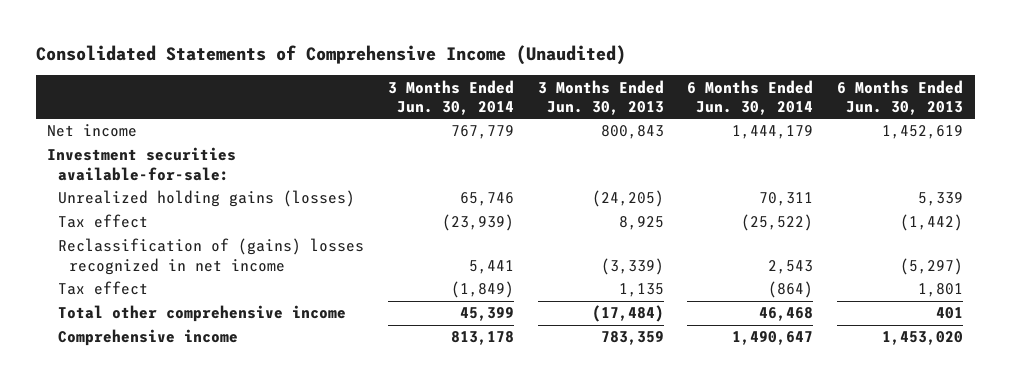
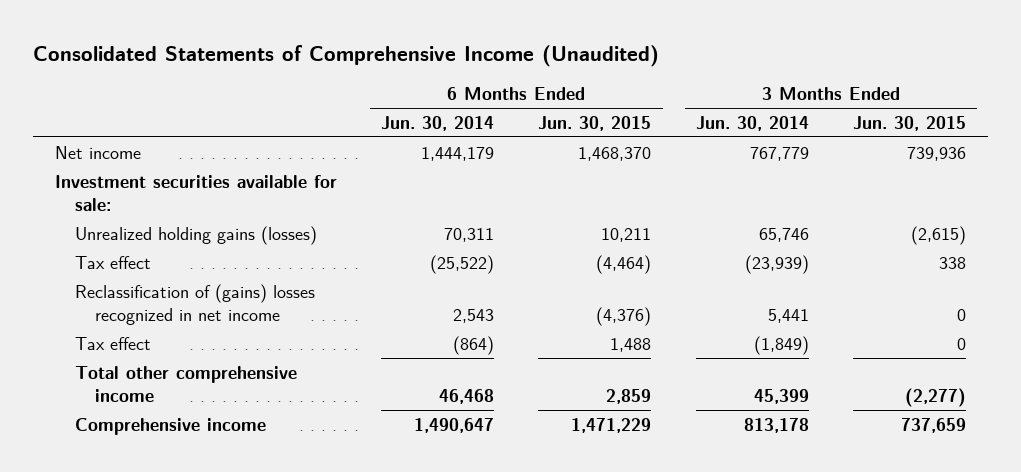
- | 3 Months Ended Jun. 30, 2014 | 3 Months Ended Jun. 30, 2013 | 6 Months Ended Jun. 30, 2014 | 6 Months Ended Jun. 30, 2013
+ | 6 Months Ended Jun. 30, 2014 | 6 Months Ended Jun. 30, 2015 | 3 Months Ended Jun. 30, 2014 | 3 Months Ended Jun. 30, 2015
- Investment securities available-for-sale:
+ Investment securities available for sale:

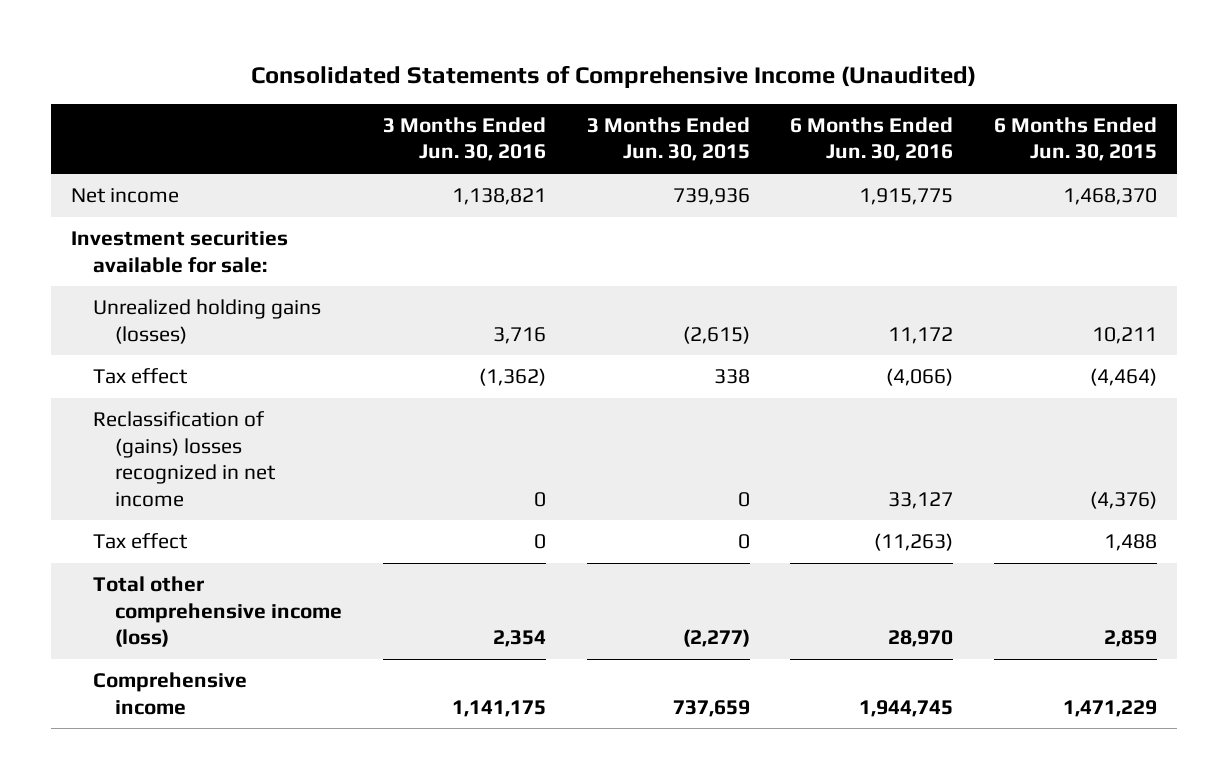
- | 6 Months Ended Jun. 30, 2014 | 6 Months Ended Jun. 30, 2015 | 3 Months Ended Jun. 30, 2014 | 3 Months Ended Jun. 30, 2015
+ | 3 Months Ended Jun. 30, 2016 | 3 Months Ended Jun. 30, 2015 | 6 Months Ended Jun. 30, 2016 | 6 Months Ended Jun. 30, 2015
- Total other comprehensive income | 46,468 | 2,859 | 45,399 | (2,277)
+ Total other comprehensive income (loss) | 2,354 | (2,277) | 28,970 | 2,859

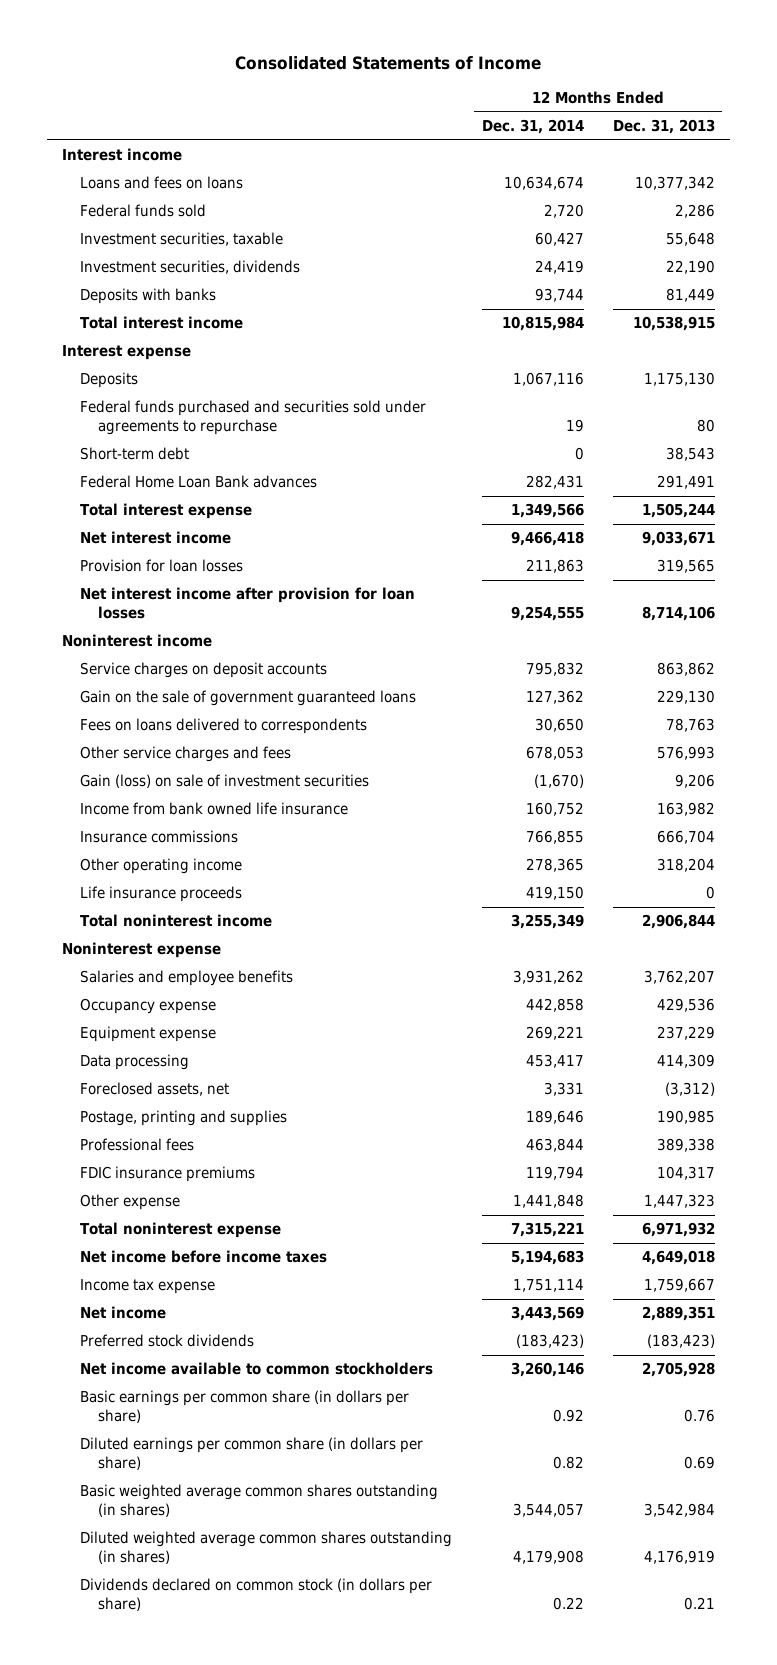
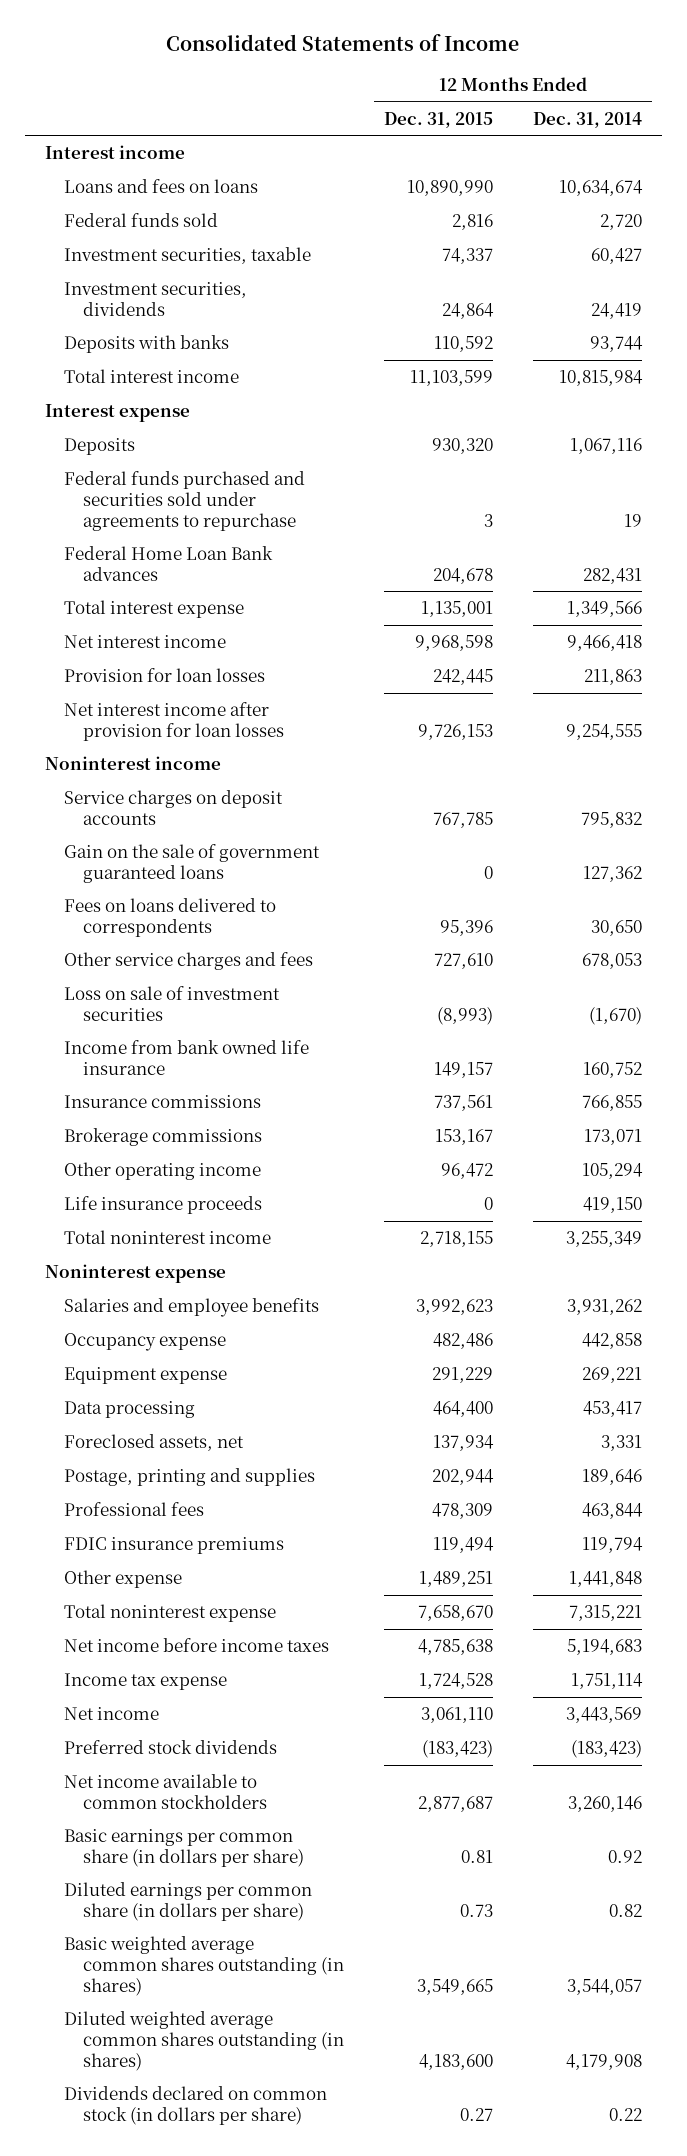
- | 12 Months Ended Dec. 31, 2014 | 12 Months Ended Dec. 31, 2013
+ | 12 Months Ended Dec. 31, 2015 | 12 Months Ended Dec. 31, 2014
- Short-term debt | 0 | 38,543
- Gain (loss) on sale of investment securities | (1,670) | 9,206
+ Loss on sale of investment securities | (8,993) | (1,670)
- Other operating income | 278,365 | 318,204
+ Brokerage commissions | 153,167 | 173,071
+ Other operating income | 96,472 | 105,294

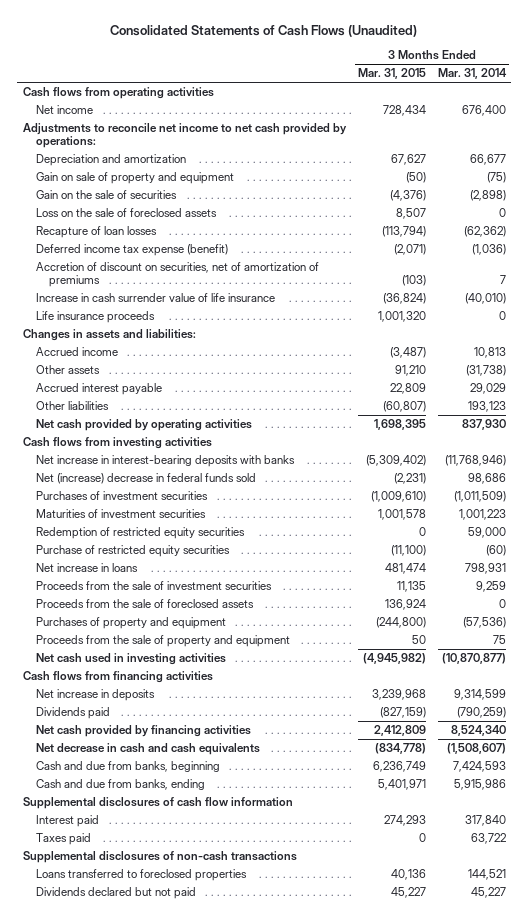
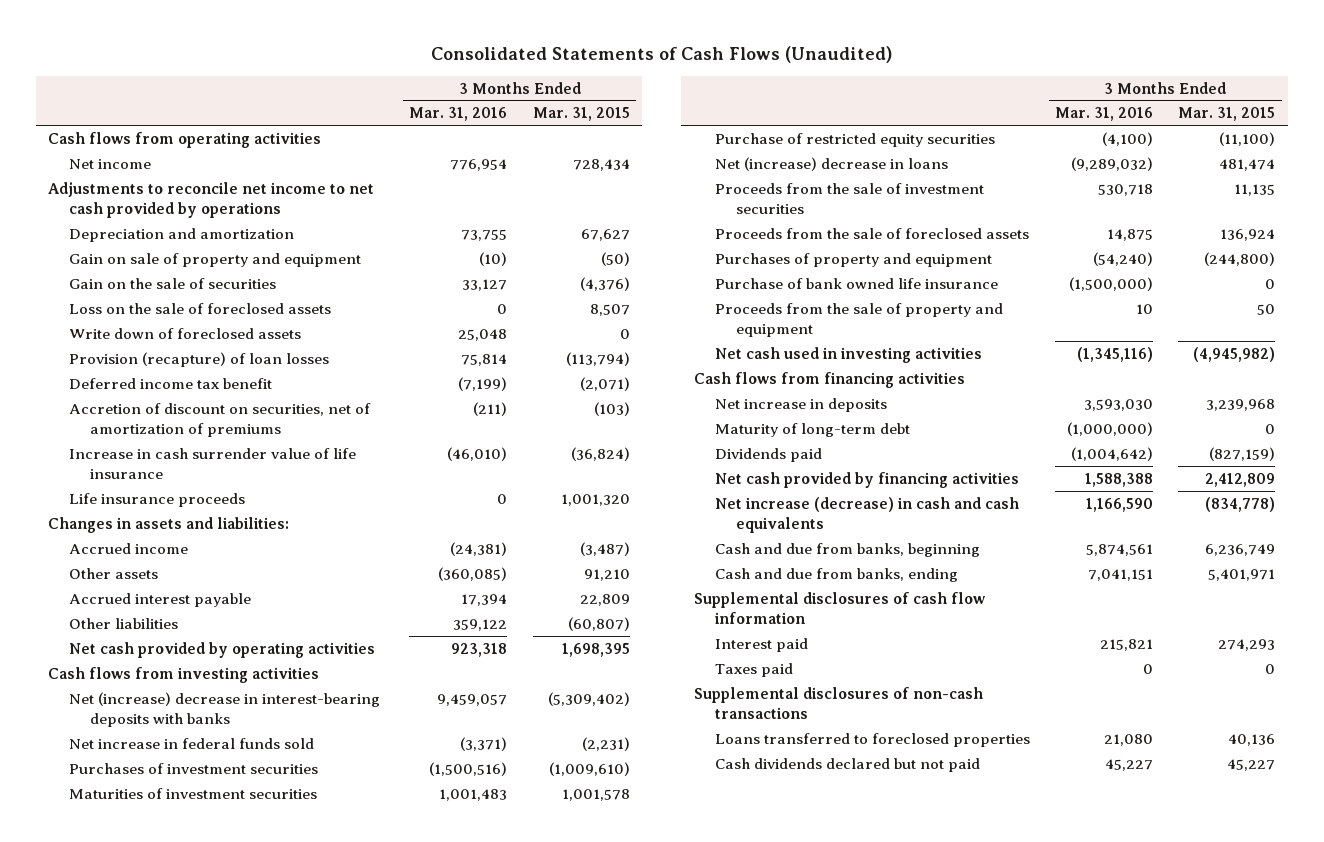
- | 3 Months Ended Mar. 31, 2015 | 3 Months Ended Mar. 31, 2014
+ | 3 Months Ended Mar. 31, 2016 | 3 Months Ended Mar. 31, 2015
- Adjustments to reconcile net income to net cash provided by operations:
+ Adjustments to reconcile net income to net cash provided by operations
- Recapture of loan losses | (113,794) | (62,362)
- Deferred income tax expense (benefit) | (2,071) | (1,036)
+ Write down of foreclosed assets | 25,048 | 0
+ Provision (recapture) of loan losses | 75,814 | (113,794)
+ Deferred income tax benefit | (7,199) | (2,071)
- Net increase in interest-bearing deposits with banks | (5,309,402) | (11,768,946)
- Net (increase) decrease in federal funds sold | (2,231) | 98,686
+ Net (increase) decrease in interest-bearing deposits with banks | 9,459,057 | (5,309,402)
+ Net increase in federal funds sold | (3,371) | (2,231)
- Redemption of restricted equity securities | 0 | 59,000
- Net increase in loans | 481,474 | 798,931
+ Net (increase) decrease in loans | (9,289,032) | 481,474
+ Purchase of bank owned life insurance | (1,500,000) | 0
+ Maturity of long-term debt | (1,000,000) | 0
- Net decrease in cash and cash equivalents | (834,778) | (1,508,607)
+ Net increase (decrease) in cash and cash equivalents | 1,166,590 | (834,778)
- Dividends declared but not paid | 45,227 | 45,227
+ Cash dividends declared but not paid | 45,227 | 45,227

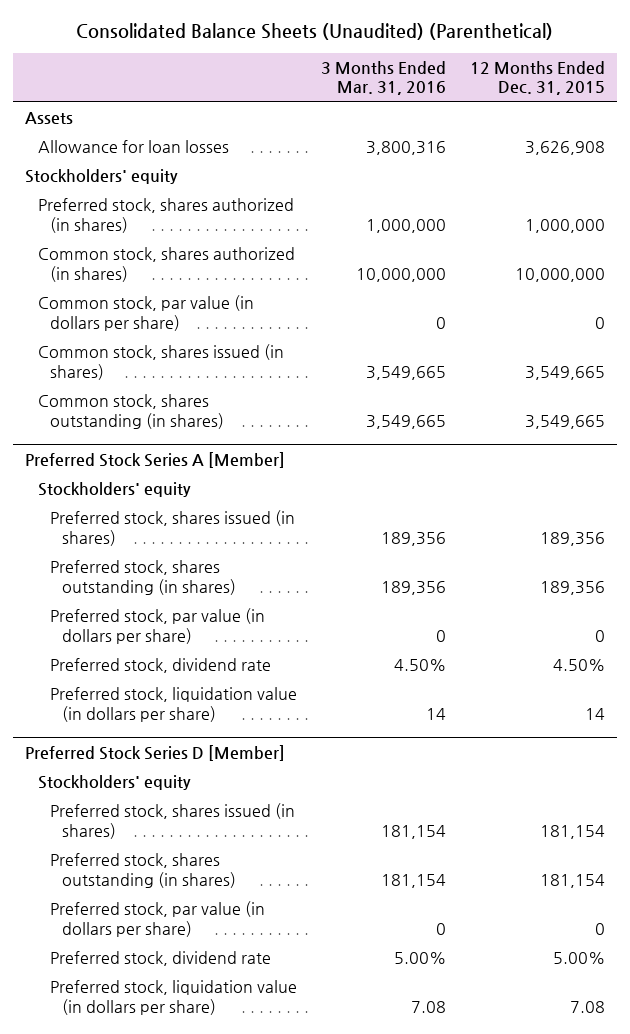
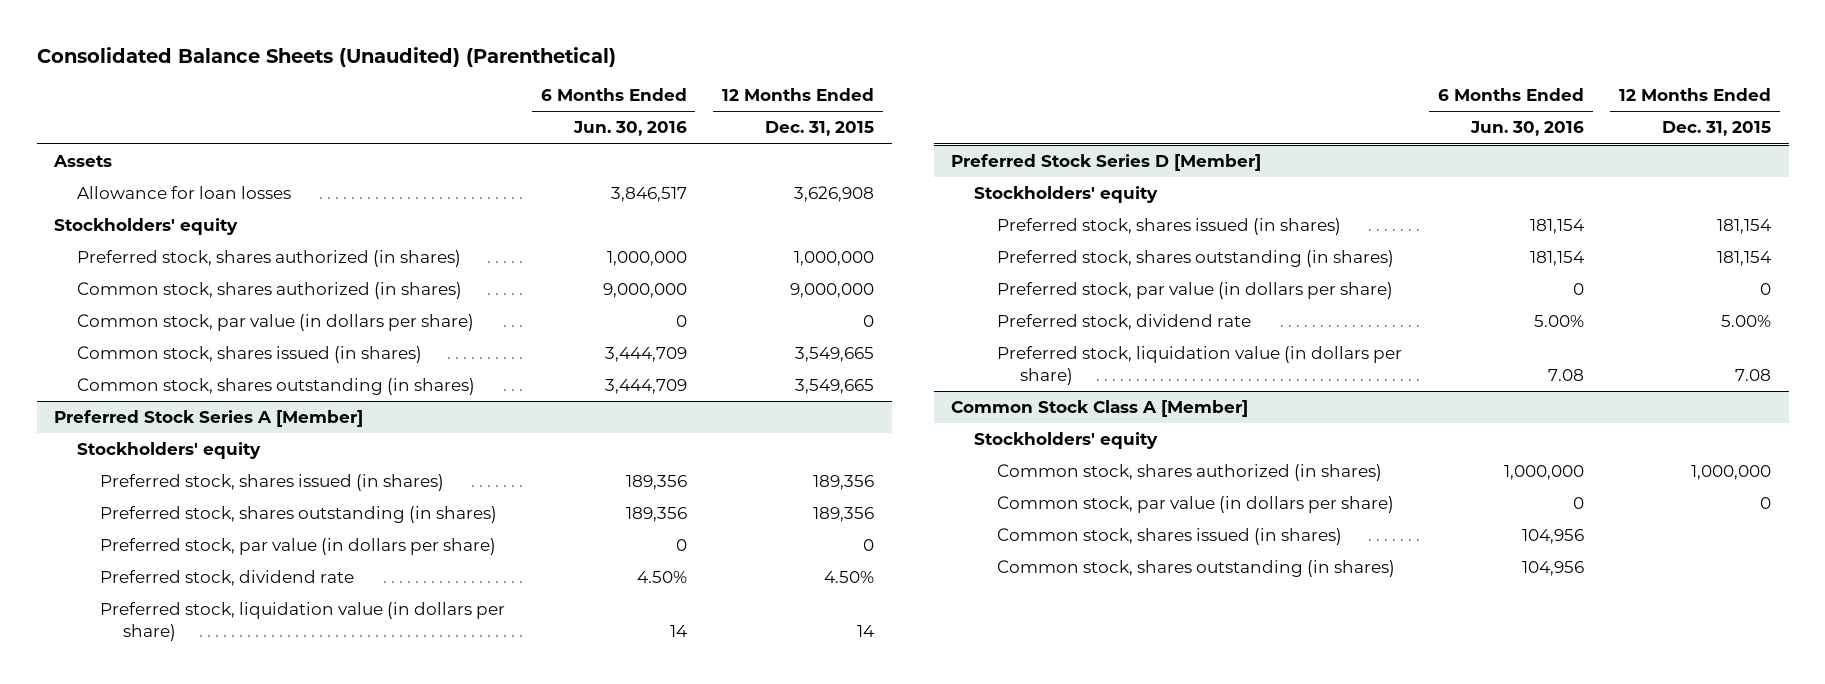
- | 3 Months Ended Mar. 31, 2016 | 12 Months Ended Dec. 31, 2015
+ | 6 Months Ended Jun. 30, 2016 | 12 Months Ended Dec. 31, 2015
- Common stock, shares authorized (in shares) | 10,000,000 | 10,000,000
+ Common stock, shares authorized (in shares) | 9,000,000 | 9,000,000
+ Common Stock Class A [Member]
+ Stockholders' equity
+ Common stock, shares authorized (in shares) | 1,000,000 | 1,000,000
+ Common stock, par value (in dollars per share) | 0 | 0
+ Common stock, shares issued (in shares) | 104,956 |
+ Common stock, shares outstanding (in shares) | 104,956 |

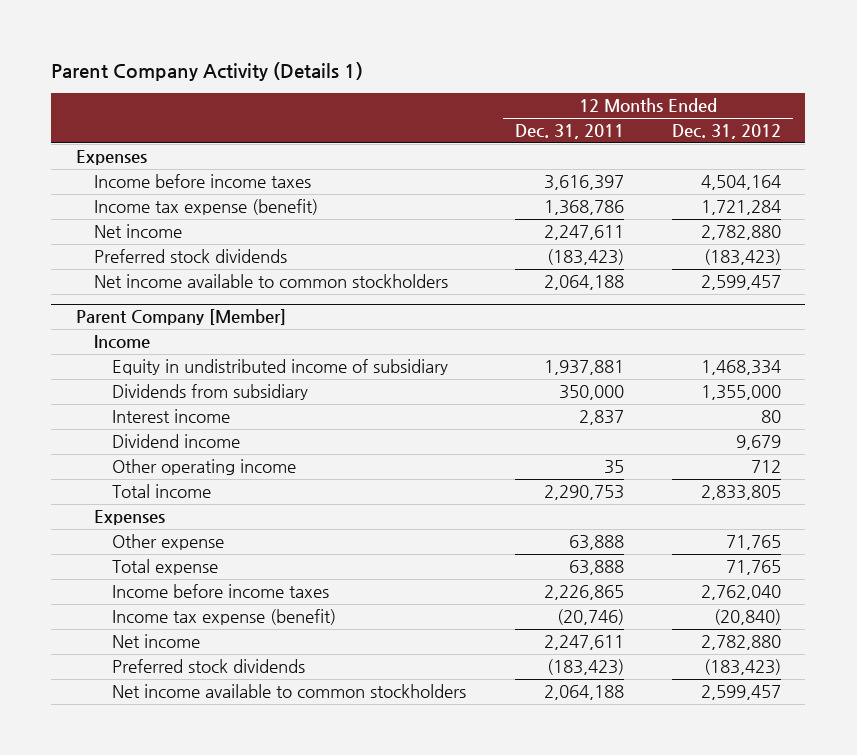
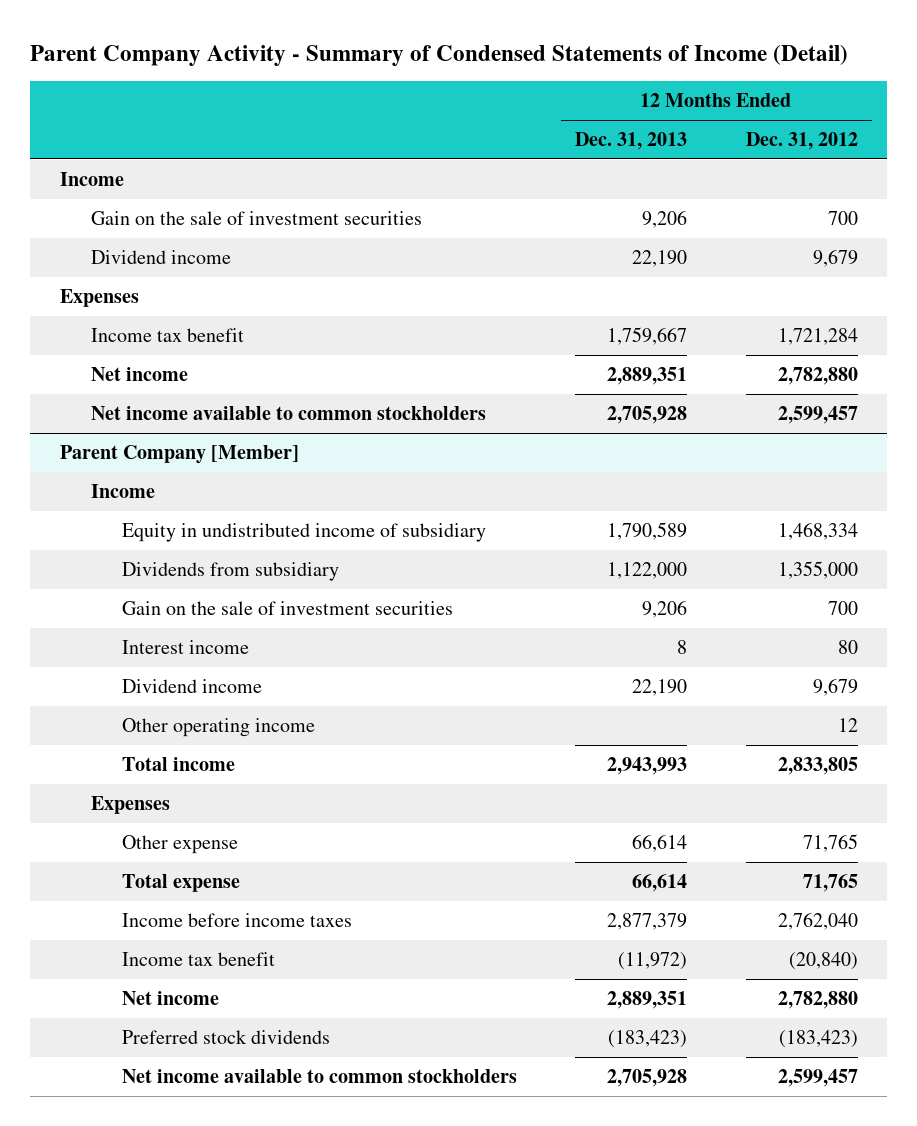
- Parent Company Activity (Details 1)
+ Parent Company Activity - Summary of Condensed Statements of Income (Detail)
- | 12 Months Ended Dec. 31, 2011 | 12 Months Ended Dec. 31, 2012
+ | 12 Months Ended Dec. 31, 2013 | 12 Months Ended Dec. 31, 2012
+ Income
+ Gain on the sale of investment securities | 9,206 | 700
+ Dividend income | 22,190 | 9,679
- Income before income taxes | 3,616,397 | 4,504,164
- Income tax expense (benefit) | 1,368,786 | 1,721,284
+ Income tax benefit | 1,759,667 | 1,721,284
- Preferred stock dividends | (183,423) | (183,423)
@ Parent Company [Member]
+ Gain on the sale of investment securities | 9,206 | 700
- Other operating income | 35 | 712
+ Other operating income | | 12
- Income tax expense (benefit) | (20,746) | (20,840)
+ Income tax benefit | (11,972) | (20,840)

